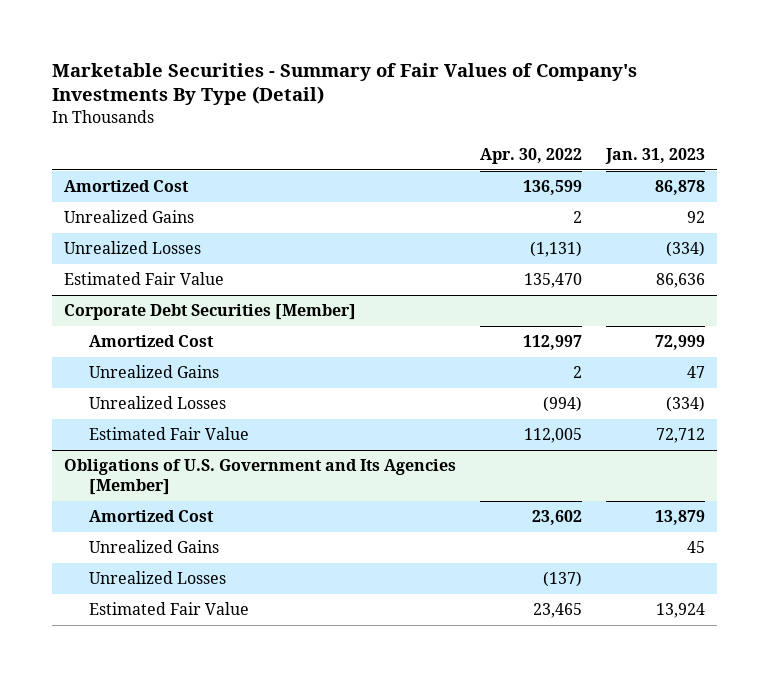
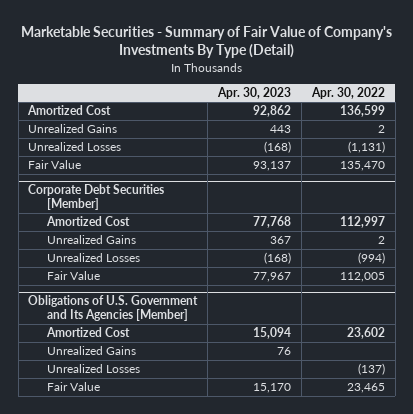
- Marketable Securities - Summary of Fair Values of Company's Investments By Type (Detail)
+ Marketable Securities - Summary of Fair Value of Company's Investments By Type (Detail)
- | Apr. 30, 2022 | Jan. 31, 2023
+ | Apr. 30, 2023 | Apr. 30, 2022
- Estimated Fair Value | 135,470 | 86,636
+ Fair Value | 93,137 | 135,470
@ Corporate Debt Securities [Member]
- Estimated Fair Value | 112,005 | 72,712
+ Fair Value | 77,967 | 112,005
@ Obligations of U.S. Government and Its Agencies [Member]
- Estimated Fair Value | 23,465 | 13,924
+ Fair Value | 15,170 | 23,465

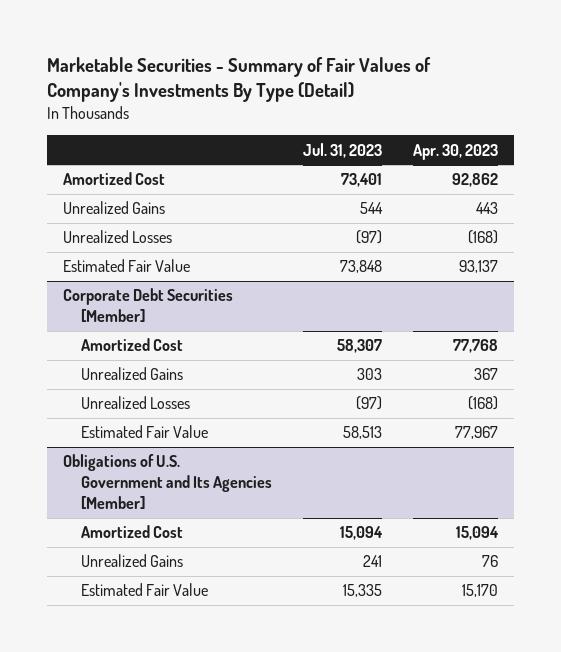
- Marketable Securities - Summary of Fair Value of Company's Investments By Type (Detail)
+ Marketable Securities - Summary of Fair Values of Company's Investments By Type (Detail)
- | Apr. 30, 2023 | Apr. 30, 2022
+ | Jul. 31, 2023 | Apr. 30, 2023
- Fair Value | 93,137 | 135,470
+ Estimated Fair Value | 73,848 | 93,137
@ Corporate Debt Securities [Member]
- Fair Value | 77,967 | 112,005
+ Estimated Fair Value | 58,513 | 77,967
@ Obligations of U.S. Government and Its Agencies [Member]
- Unrealized Losses | | (137)
- Fair Value | 15,170 | 23,465
+ Estimated Fair Value | 15,335 | 15,170

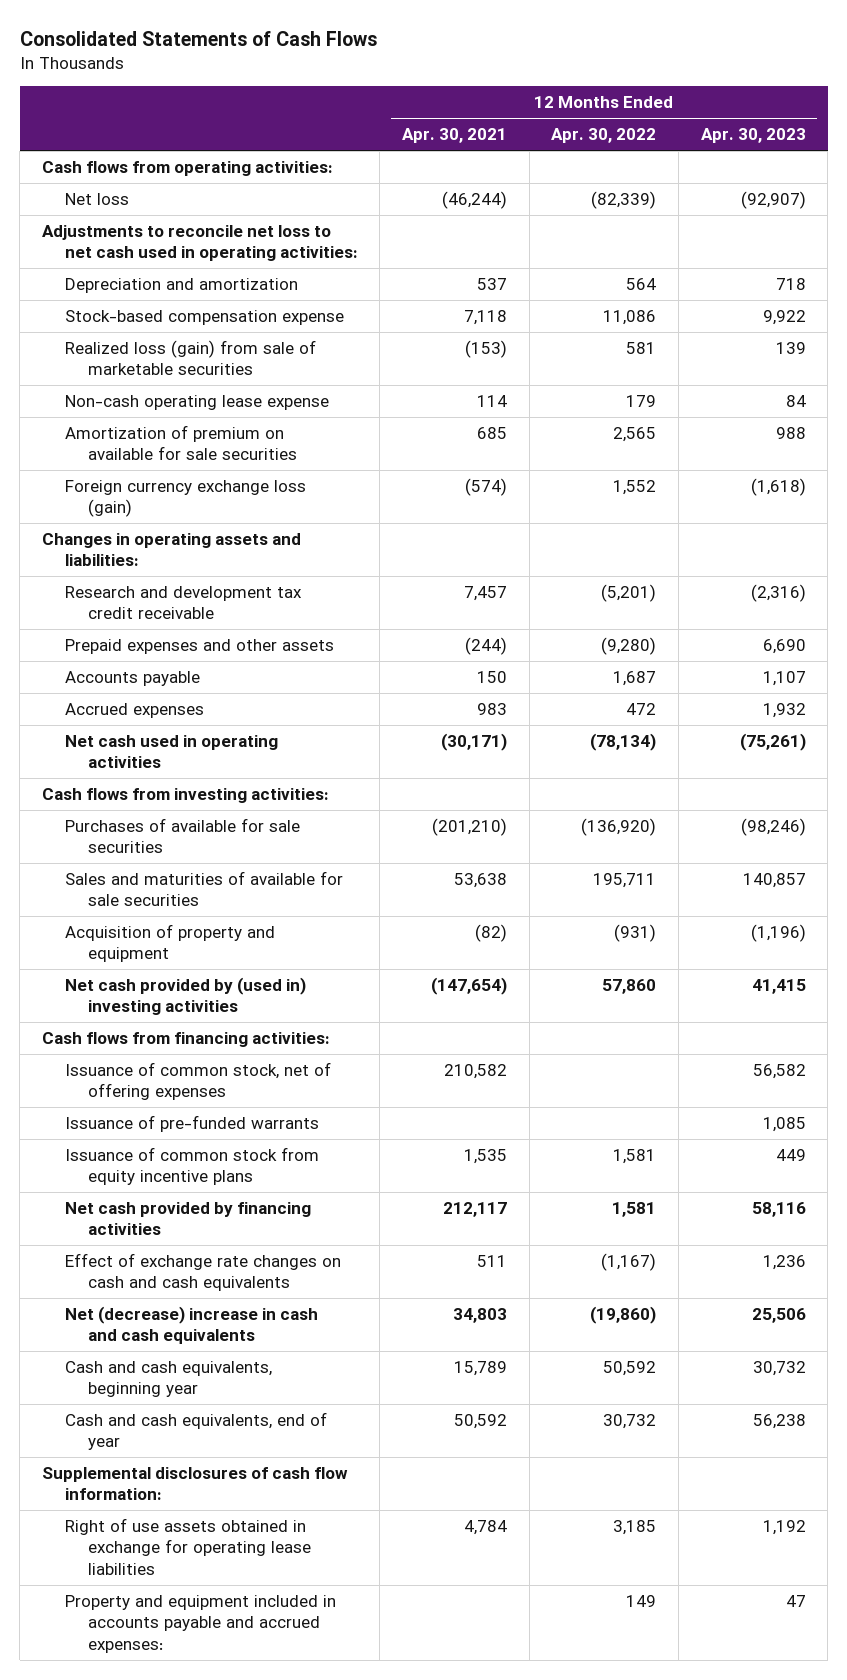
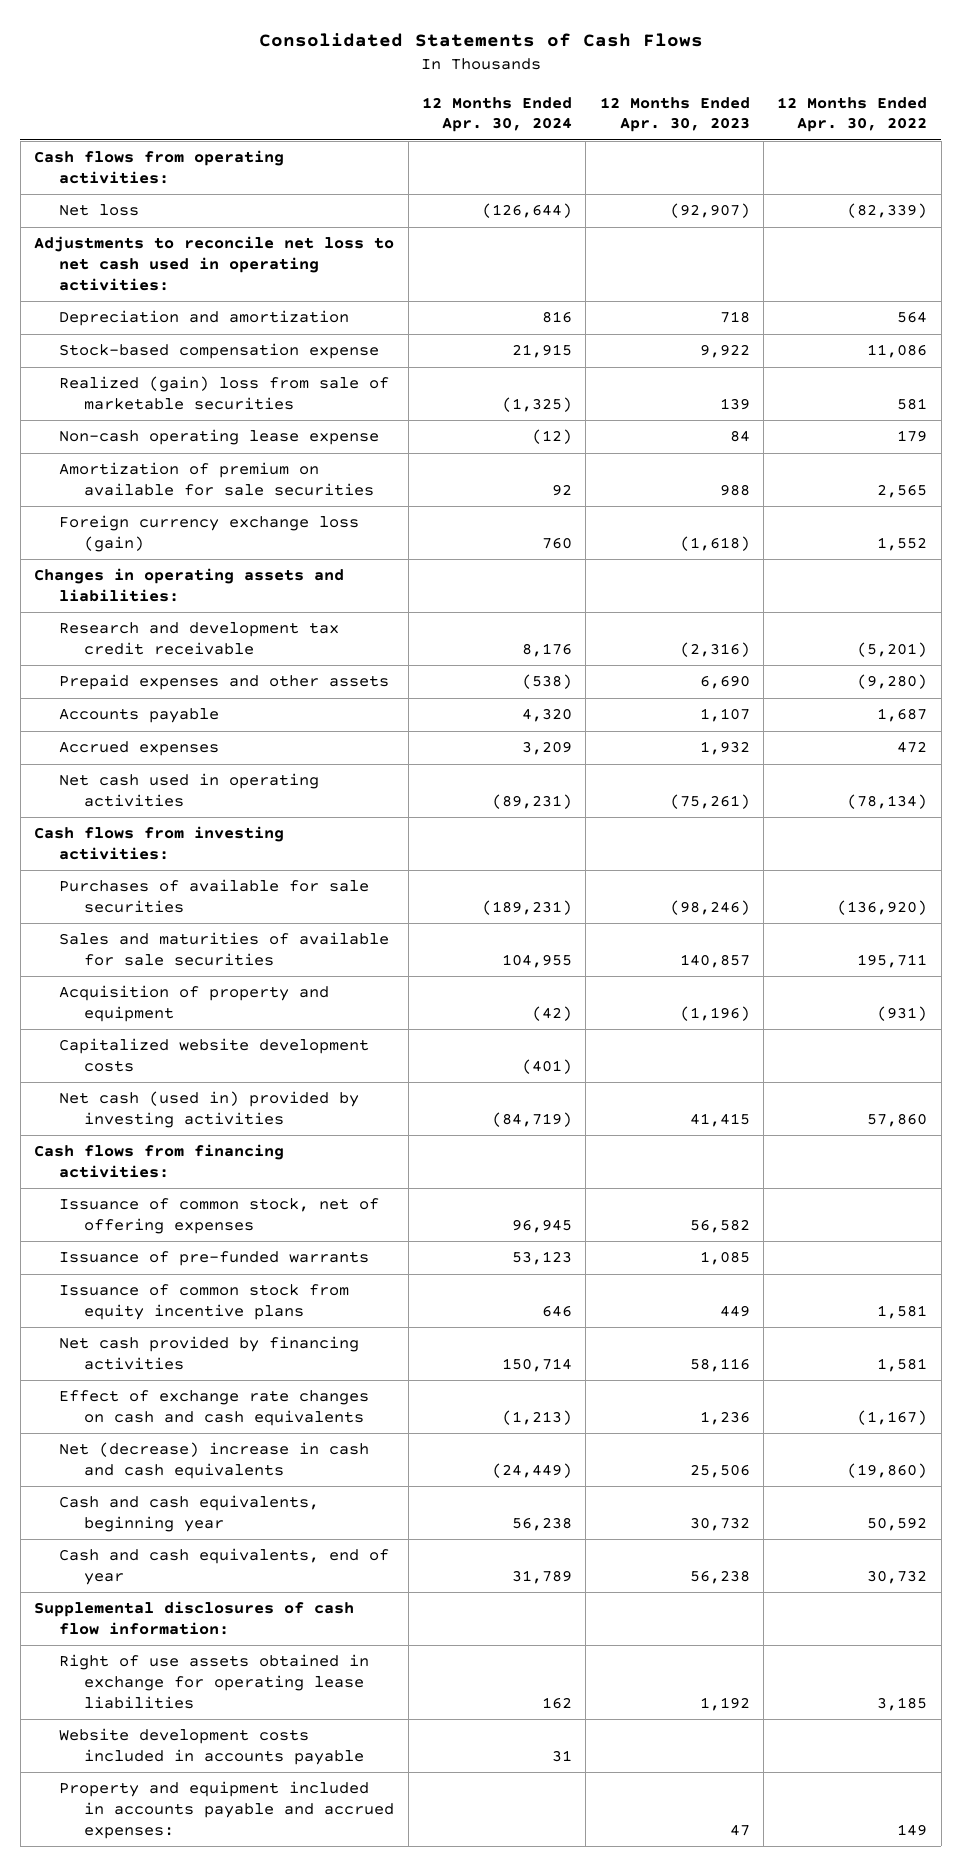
- | 12 Months Ended Apr. 30, 2021 | 12 Months Ended Apr. 30, 2022 | 12 Months Ended Apr. 30, 2023
+ | 12 Months Ended Apr. 30, 2024 | 12 Months Ended Apr. 30, 2023 | 12 Months Ended Apr. 30, 2022
- Realized loss (gain) from sale of marketable securities | (153) | 581 | 139
+ Realized (gain) loss from sale of marketable securities | (1,325) | 139 | 581
- Net cash provided by (used in) investing activities | (147,654) | 57,860 | 41,415
+ Capitalized website development costs | (401) | |
+ Net cash (used in) provided by investing activities | (84,719) | 41,415 | 57,860
+ Website development costs included in accounts payable | 31 | |

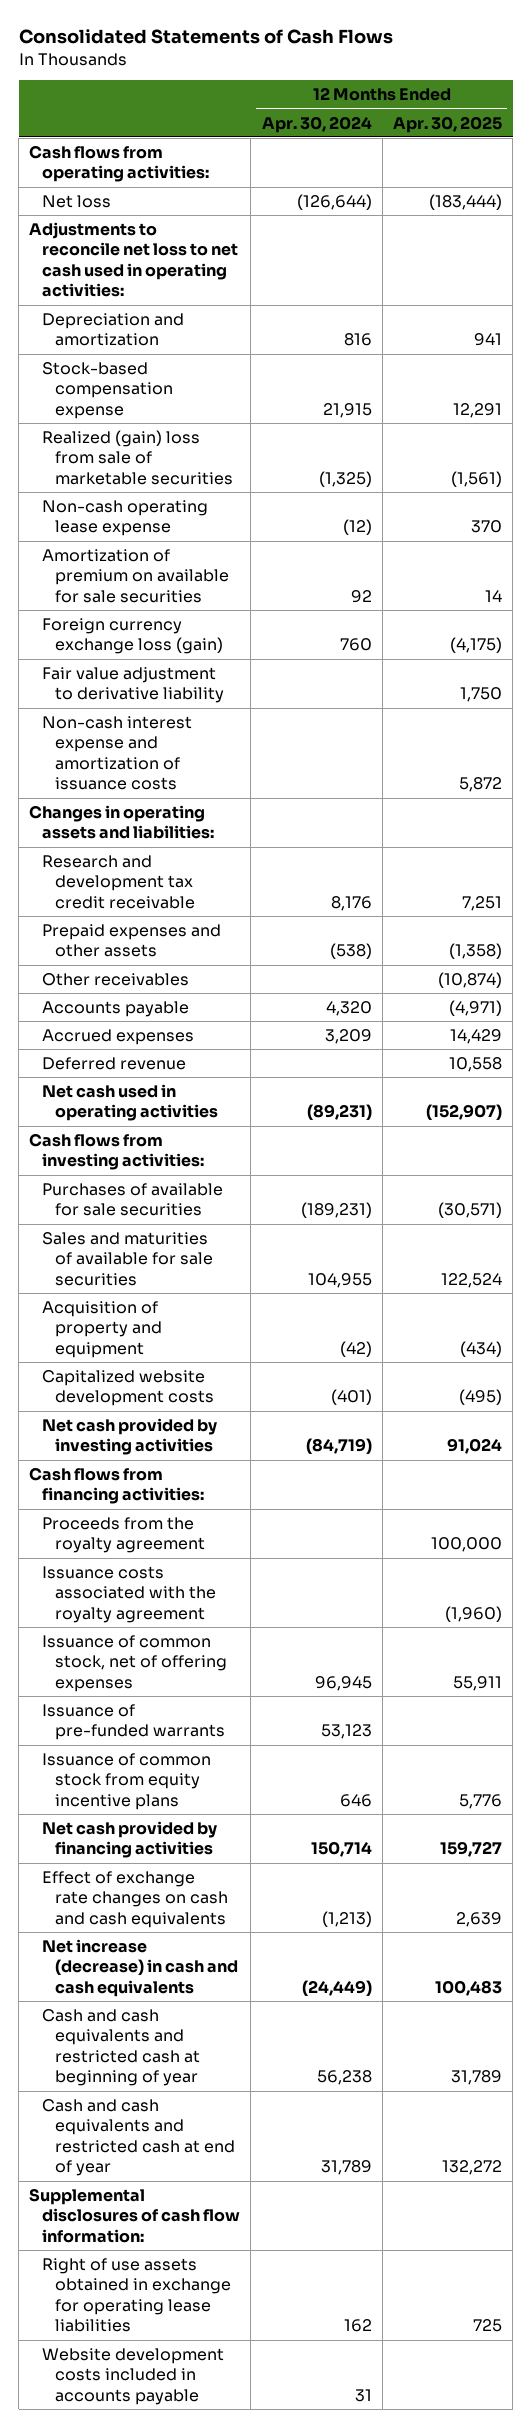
- | 12 Months Ended Apr. 30, 2024 | 12 Months Ended Apr. 30, 2023 | 12 Months Ended Apr. 30, 2022
+ | 12 Months Ended Apr. 30, 2024 | 12 Months Ended Apr. 30, 2025
+ Fair value adjustment to derivative liability | | 1,750
+ Non-cash interest expense and amortization of issuance costs | | 5,872
+ Other receivables | | (10,874)
+ Deferred revenue | | 10,558
- Net cash (used in) provided by investing activities | (84,719) | 41,415 | 57,860
+ Net cash provided by investing activities | (84,719) | 91,024
+ Proceeds from the royalty agreement | | 100,000
+ Issuance costs associated with the royalty agreement | | (1,960)
- Net (decrease) increase in cash and cash equivalents | (24,449) | 25,506 | (19,860)
- Cash and cash equivalents, beginning year | 56,238 | 30,732 | 50,592
- Cash and cash equivalents, end of year | 31,789 | 56,238 | 30,732
+ Net increase (decrease) in cash and cash equivalents | (24,449) | 100,483
+ Cash and cash equivalents and restricted cash at beginning of year | 56,238 | 31,789
+ Cash and cash equivalents and restricted cash at end of year | 31,789 | 132,272
- Property and equipment included in accounts payable and accrued expenses: | | 47 | 149

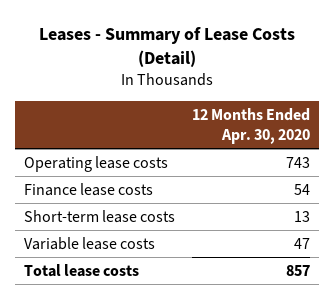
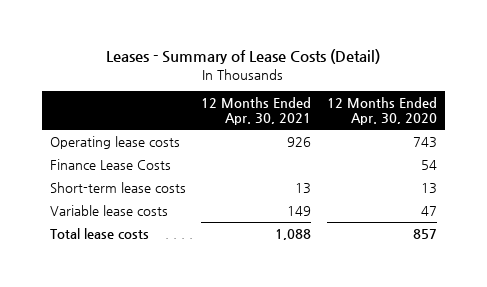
- | 12 Months Ended Apr. 30, 2020
+ | 12 Months Ended Apr. 30, 2021 | 12 Months Ended Apr. 30, 2020
- Finance lease costs | 54
+ Finance Lease Costs | | 54

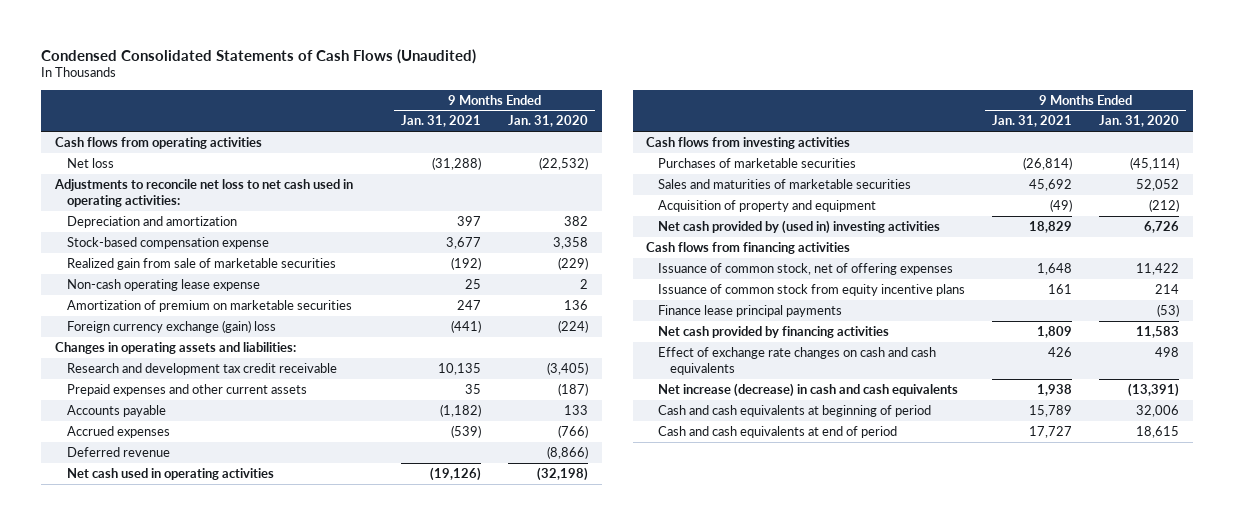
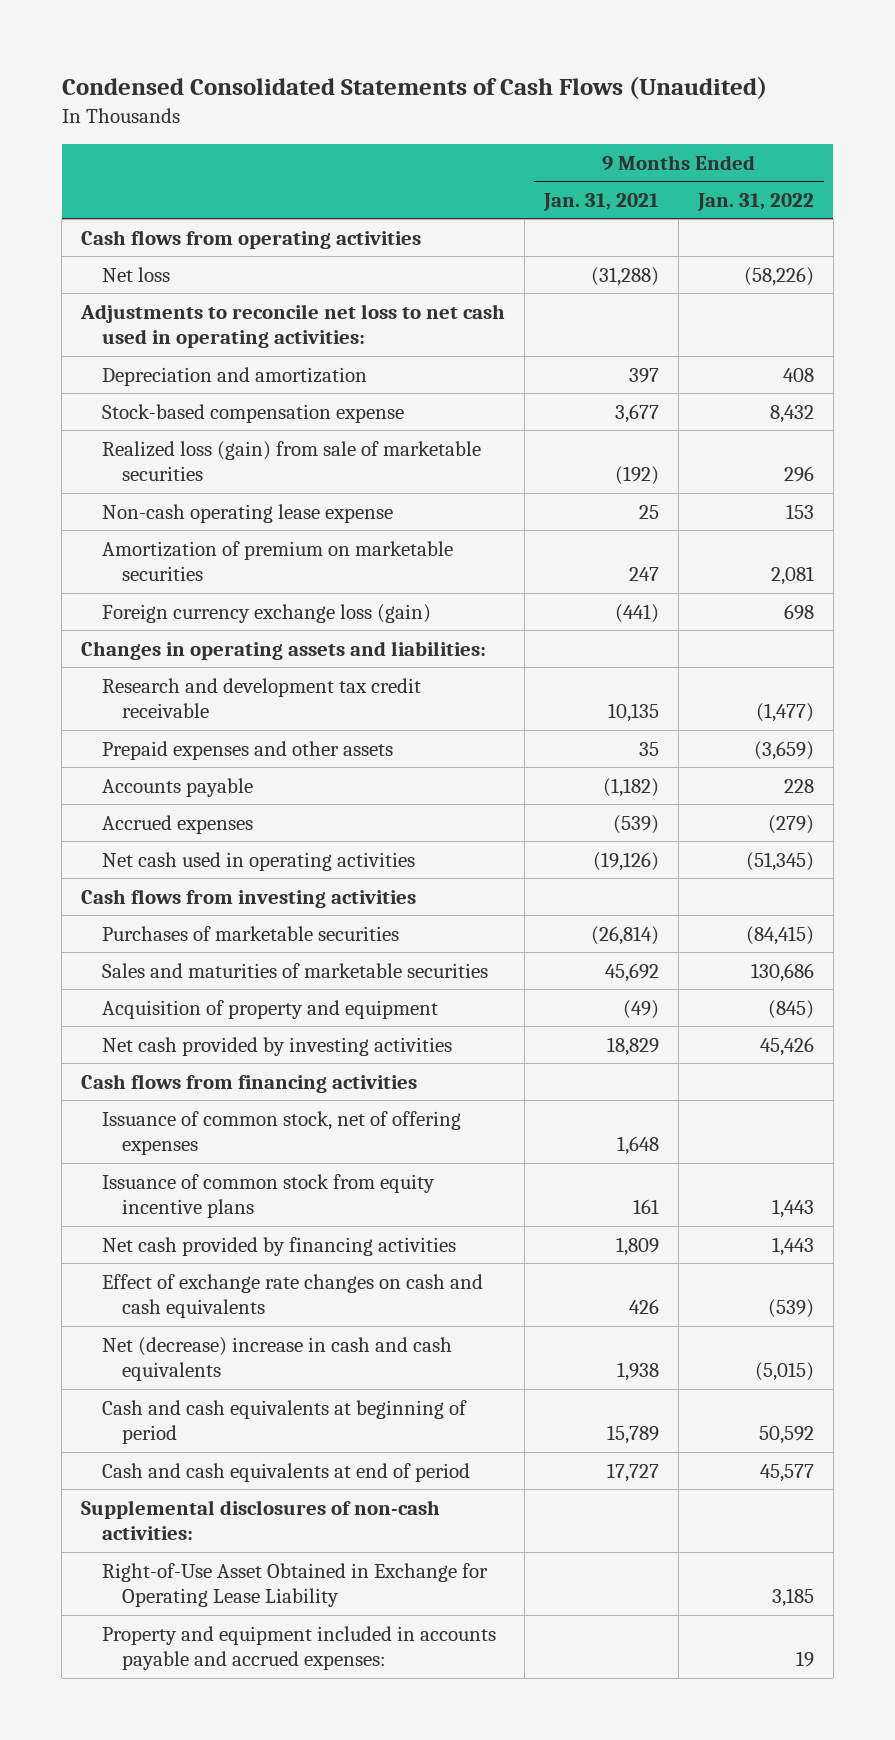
- | 9 Months Ended Jan. 31, 2021 | 9 Months Ended Jan. 31, 2020
+ | 9 Months Ended Jan. 31, 2021 | 9 Months Ended Jan. 31, 2022
- Realized gain from sale of marketable securities | (192) | (229)
+ Realized loss (gain) from sale of marketable securities | (192) | 296
- Foreign currency exchange (gain) loss | (441) | (224)
+ Foreign currency exchange loss (gain) | (441) | 698
- Prepaid expenses and other current assets | 35 | (187)
+ Prepaid expenses and other assets | 35 | (3,659)
- Deferred revenue | | (8,866)
- Net cash provided by (used in) investing activities | 18,829 | 6,726
+ Net cash provided by investing activities | 18,829 | 45,426
- Finance lease principal payments | | (53)
- Net increase (decrease) in cash and cash equivalents | 1,938 | (13,391)
+ Net (decrease) increase in cash and cash equivalents | 1,938 | (5,015)
+ Supplemental disclosures of non-cash activities:
+ Right-of-Use Asset Obtained in Exchange for Operating Lease Liability | | 3,185
+ Property and equipment included in accounts payable and accrued expenses: | | 19

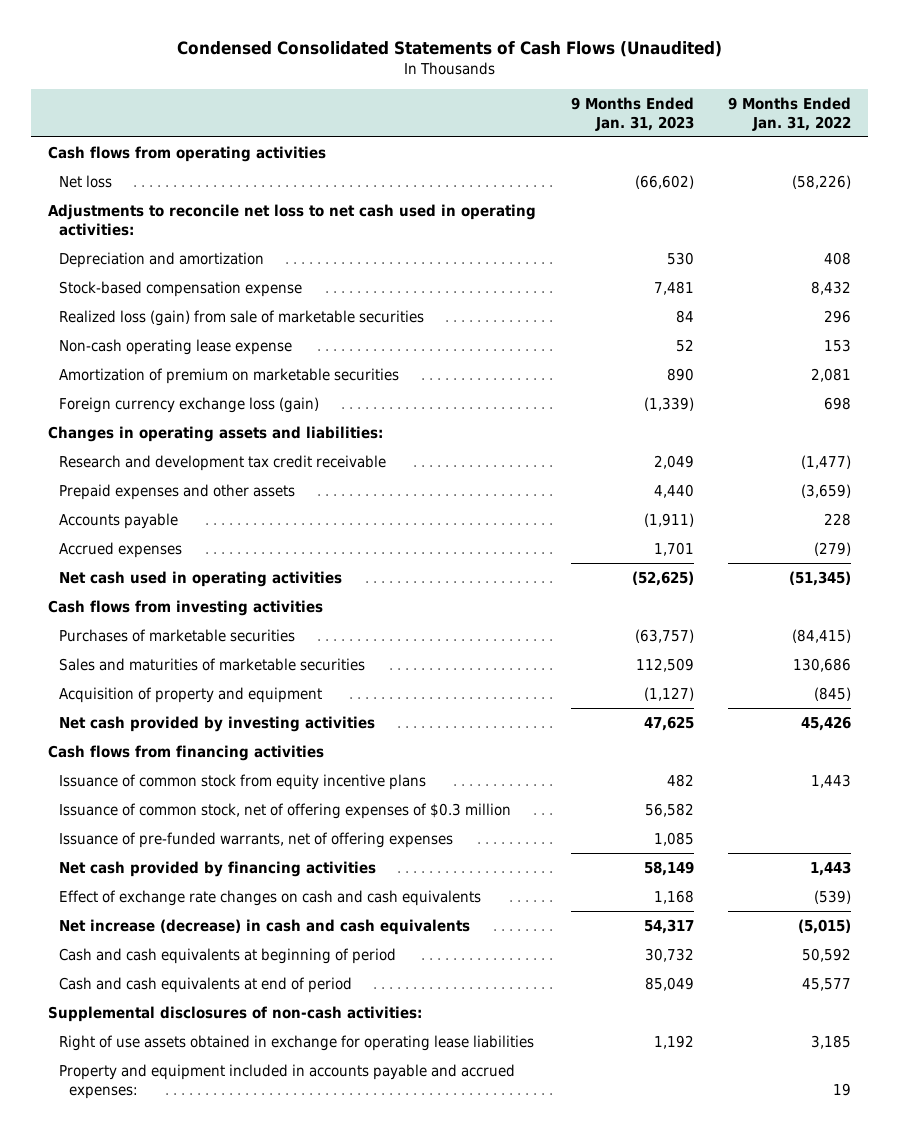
- | 9 Months Ended Jan. 31, 2021 | 9 Months Ended Jan. 31, 2022
+ | 9 Months Ended Jan. 31, 2023 | 9 Months Ended Jan. 31, 2022
- Issuance of common stock, net of offering expenses | 1,648 |
+ Issuance of common stock, net of offering expenses of $0.3 million | 56,582 |
+ Issuance of pre-funded warrants, net of offering expenses | 1,085 |
- Net (decrease) increase in cash and cash equivalents | 1,938 | (5,015)
+ Net increase (decrease) in cash and cash equivalents | 54,317 | (5,015)
- Right-of-Use Asset Obtained in Exchange for Operating Lease Liability | | 3,185
+ Right of use assets obtained in exchange for operating lease liabilities | 1,192 | 3,185

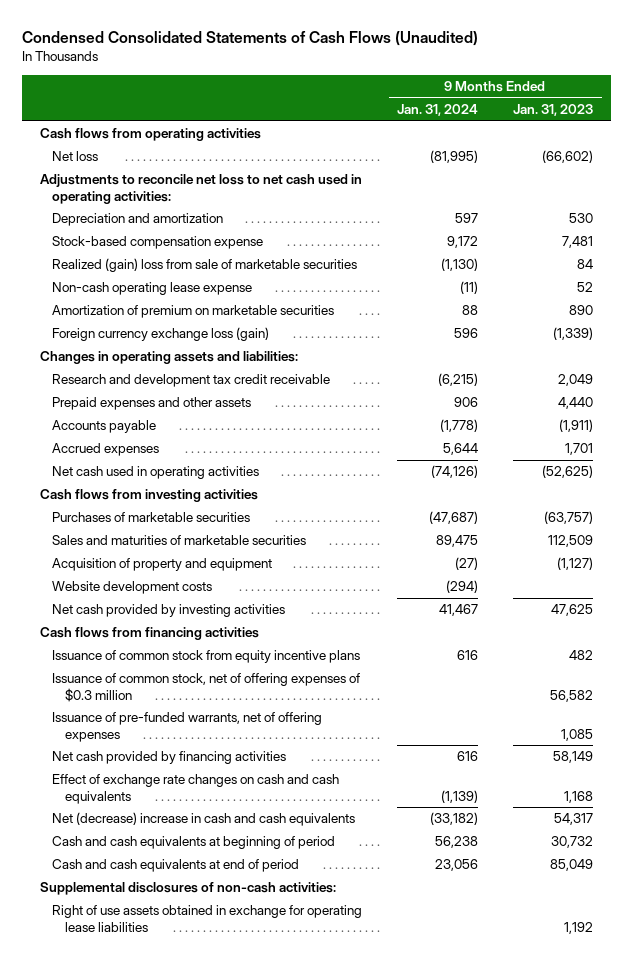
- | 9 Months Ended Jan. 31, 2023 | 9 Months Ended Jan. 31, 2022
+ | 9 Months Ended Jan. 31, 2024 | 9 Months Ended Jan. 31, 2023
- Realized loss (gain) from sale of marketable securities | 84 | 296
+ Realized (gain) loss from sale of marketable securities | (1,130) | 84
+ Website development costs | (294) |
- Net increase (decrease) in cash and cash equivalents | 54,317 | (5,015)
+ Net (decrease) increase in cash and cash equivalents | (33,182) | 54,317
- Property and equipment included in accounts payable and accrued expenses: | | 19

